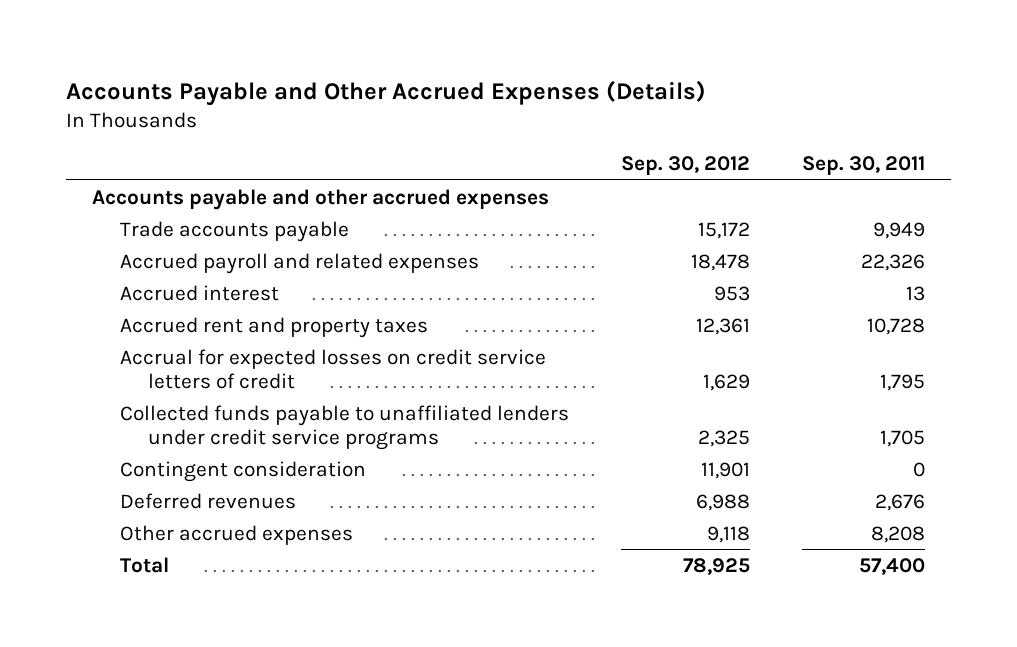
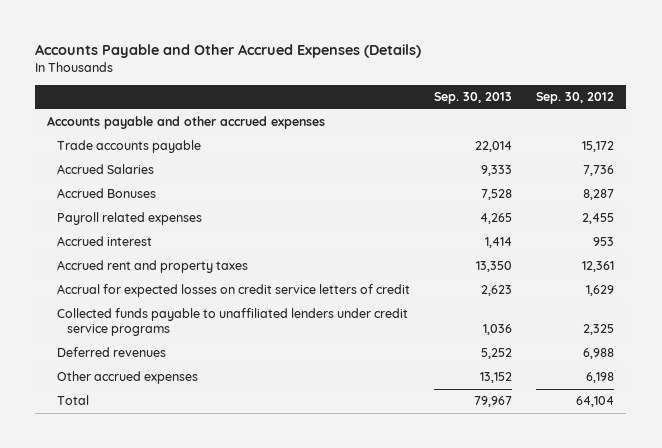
- | Sep. 30, 2012 | Sep. 30, 2011
+ | Sep. 30, 2013 | Sep. 30, 2012
- Accrued payroll and related expenses | 18,478 | 22,326
+ Accrued Salaries | 9,333 | 7,736
+ Accrued Bonuses | 7,528 | 8,287
+ Payroll related expenses | 4,265 | 2,455
- Contingent consideration | 11,901 | 0
- Other accrued expenses | 9,118 | 8,208
- Total | 78,925 | 57,400
+ Other accrued expenses | 13,152 | 6,198
+ Total | 79,967 | 64,104

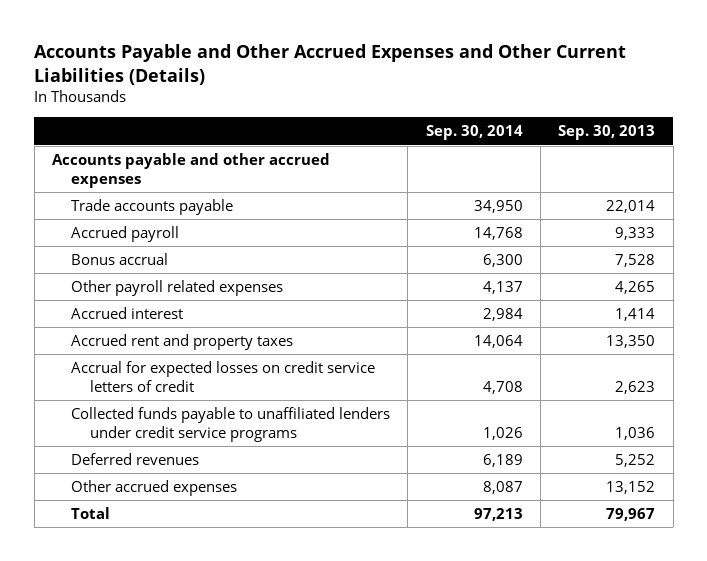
- Accounts Payable and Other Accrued Expenses (Details)
+ Accounts Payable and Other Accrued Expenses and Other Current Liabilities (Details)
- | Sep. 30, 2013 | Sep. 30, 2012
+ | Sep. 30, 2014 | Sep. 30, 2013
- Accrued Salaries | 9,333 | 7,736
- Accrued Bonuses | 7,528 | 8,287
- Payroll related expenses | 4,265 | 2,455
+ Accrued payroll | 14,768 | 9,333
+ Bonus accrual | 6,300 | 7,528
+ Other payroll related expenses | 4,137 | 4,265

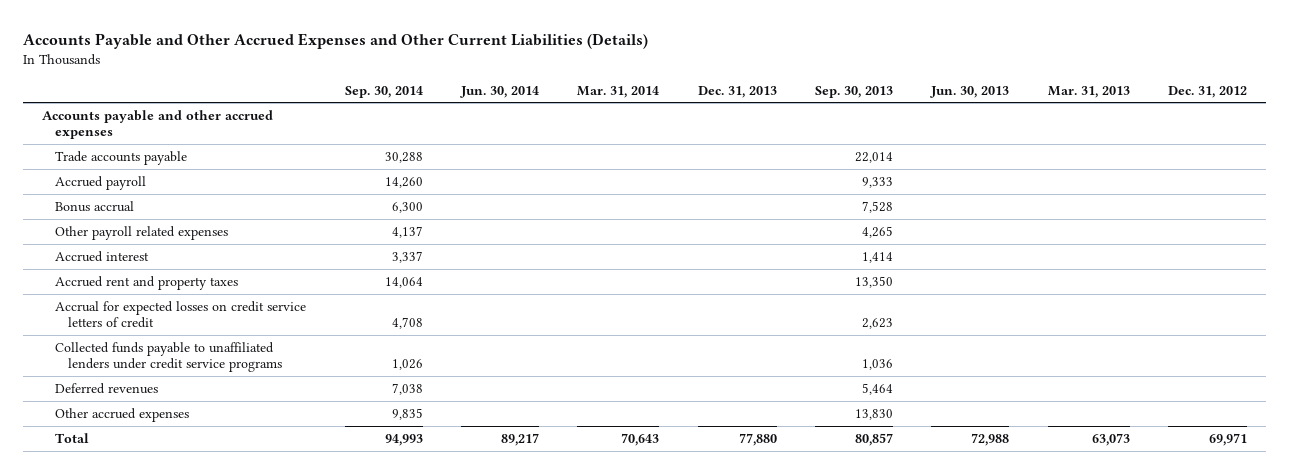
- | Sep. 30, 2014 | Sep. 30, 2013
+ | Sep. 30, 2014 | Jun. 30, 2014 | Mar. 31, 2014 | Dec. 31, 2013 | Sep. 30, 2013 | Jun. 30, 2013 | Mar. 31, 2013 | Dec. 31, 2012
- Trade accounts payable | 34,950 | 22,014
- Accrued payroll | 14,768 | 9,333
+ Trade accounts payable | 30,288 | | | | 22,014 | | |
+ Accrued payroll | 14,260 | | | | 9,333 | | |
- Accrued interest | 2,984 | 1,414
+ Accrued interest | 3,337 | | | | 1,414 | | |
- Deferred revenues | 6,189 | 5,252
- Other accrued expenses | 8,087 | 13,152
- Total | 97,213 | 79,967
+ Deferred revenues | 7,038 | | | | 5,464 | | |
+ Other accrued expenses | 9,835 | | | | 13,830 | | |
+ Total | 94,993 | 89,217 | 70,643 | 77,880 | 80,857 | 72,988 | 63,073 | 69,971

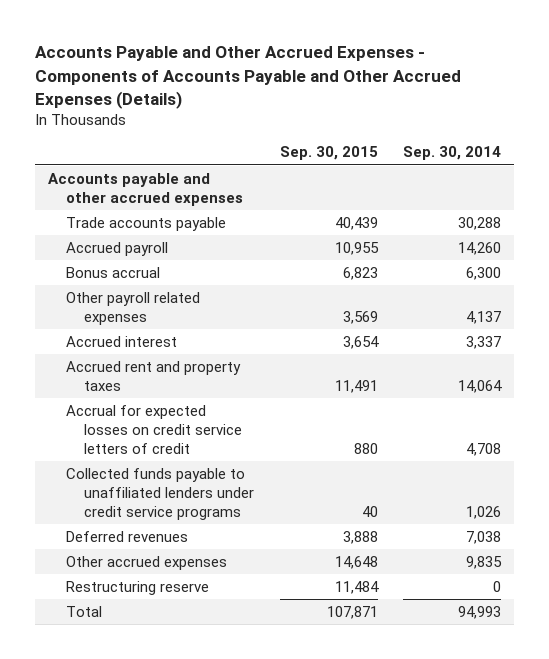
- Accounts Payable and Other Accrued Expenses and Other Current Liabilities (Details)
+ Accounts Payable and Other Accrued Expenses - Components of Accounts Payable and Other Accrued Expenses (Details)
- | Sep. 30, 2014 | Jun. 30, 2014 | Mar. 31, 2014 | Dec. 31, 2013 | Sep. 30, 2013 | Jun. 30, 2013 | Mar. 31, 2013 | Dec. 31, 2012
+ | Sep. 30, 2015 | Sep. 30, 2014
+ Restructuring reserve | 11,484 | 0

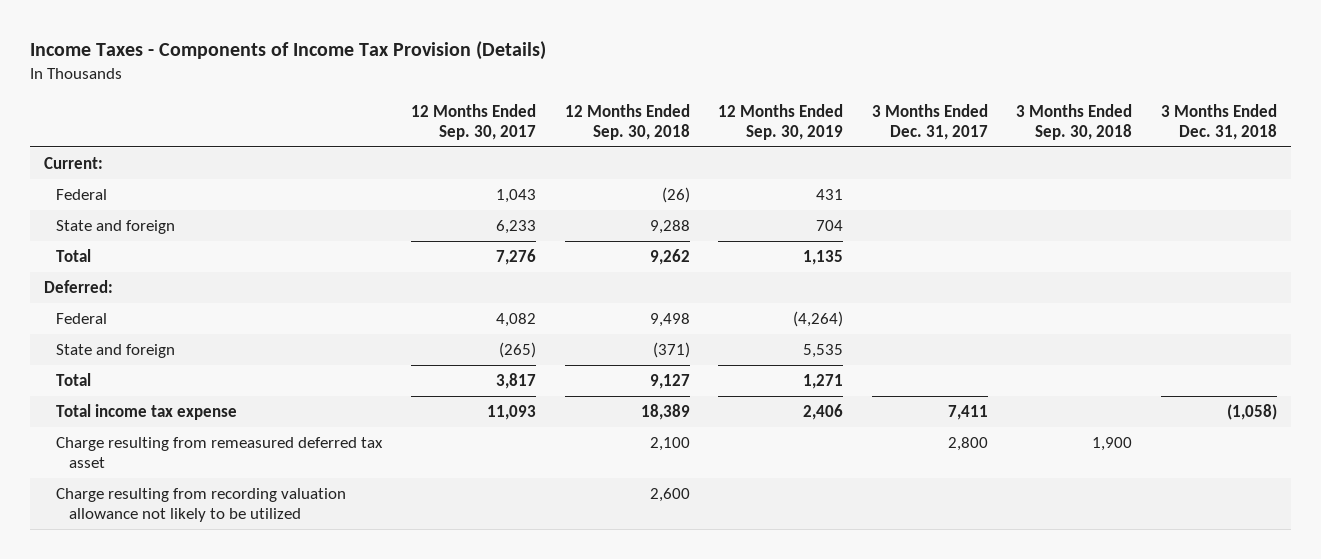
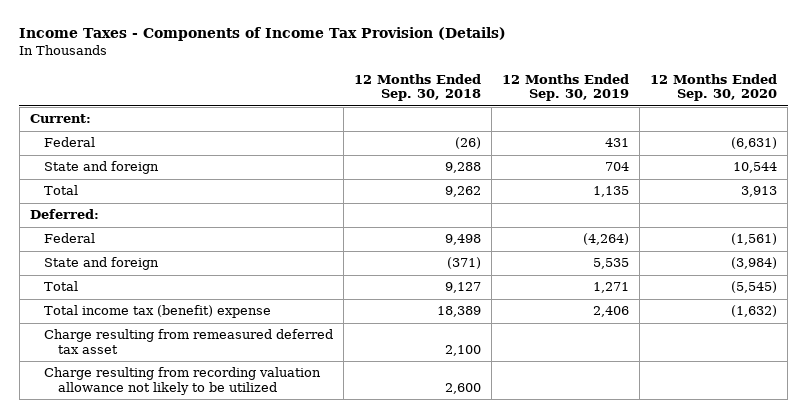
- | 12 Months Ended Sep. 30, 2017 | 12 Months Ended Sep. 30, 2018 | 12 Months Ended Sep. 30, 2019 | 3 Months Ended Dec. 31, 2017 | 3 Months Ended Sep. 30, 2018 | 3 Months Ended Dec. 31, 2018
+ | 12 Months Ended Sep. 30, 2018 | 12 Months Ended Sep. 30, 2019 | 12 Months Ended Sep. 30, 2020
- Total income tax expense | 11,093 | 18,389 | 2,406 | 7,411 | | (1,058)
+ Total income tax (benefit) expense | 18,389 | 2,406 | (1,632)

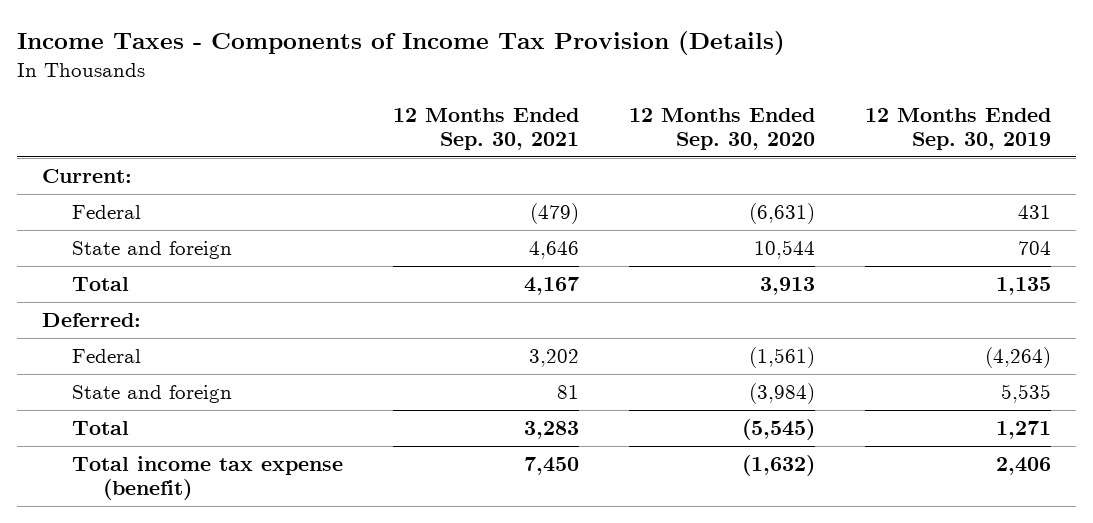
- | 12 Months Ended Sep. 30, 2018 | 12 Months Ended Sep. 30, 2019 | 12 Months Ended Sep. 30, 2020
+ | 12 Months Ended Sep. 30, 2021 | 12 Months Ended Sep. 30, 2020 | 12 Months Ended Sep. 30, 2019
- Total income tax (benefit) expense | 18,389 | 2,406 | (1,632)
- Charge resulting from remeasured deferred tax asset | 2,100 | |
- Charge resulting from recording valuation allowance not likely to be utilized | 2,600 | |
+ Total income tax expense (benefit) | 7,450 | (1,632) | 2,406

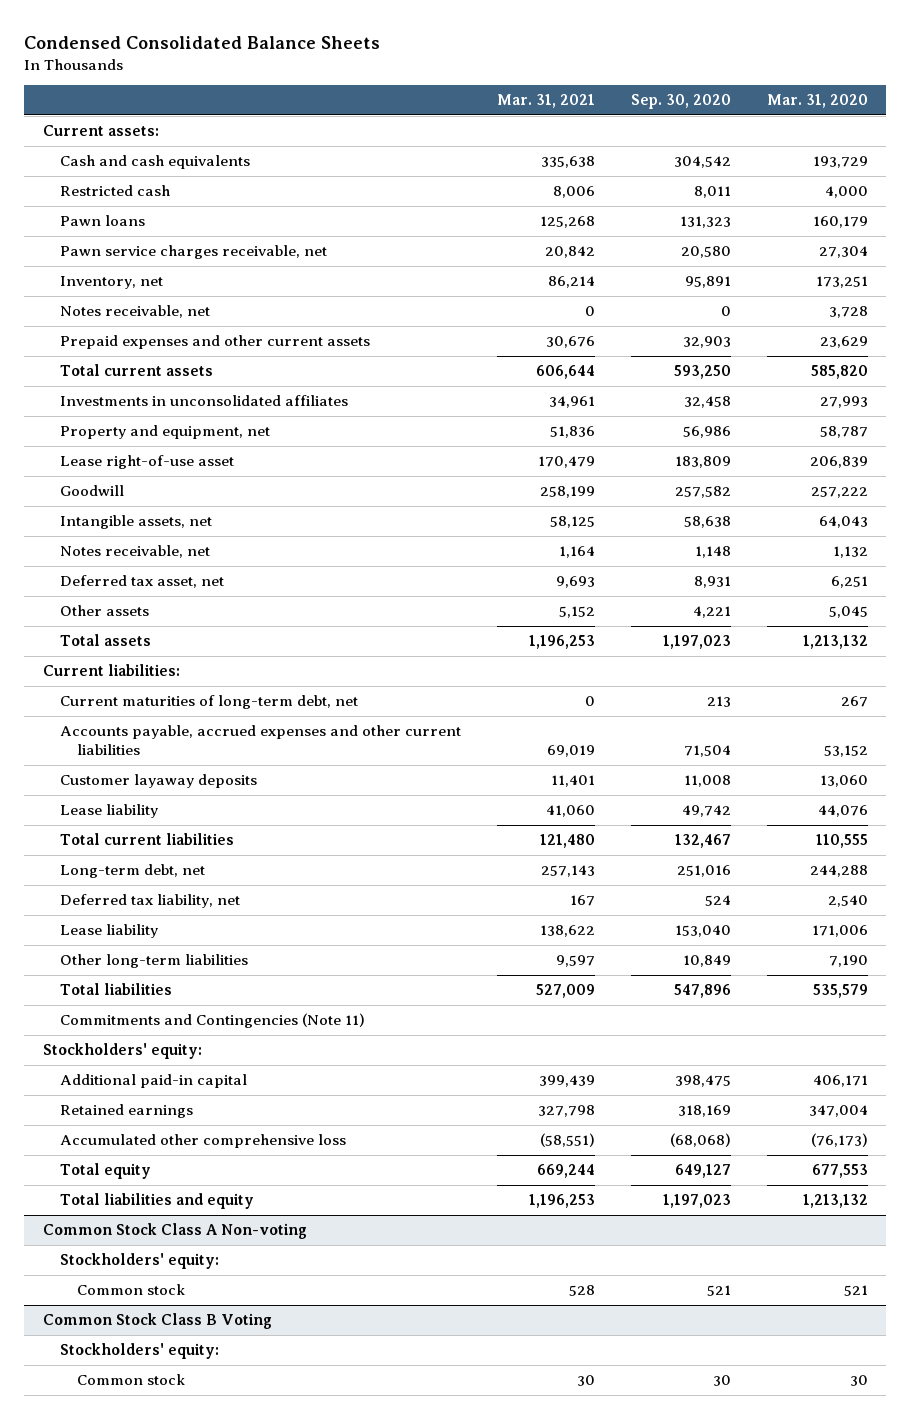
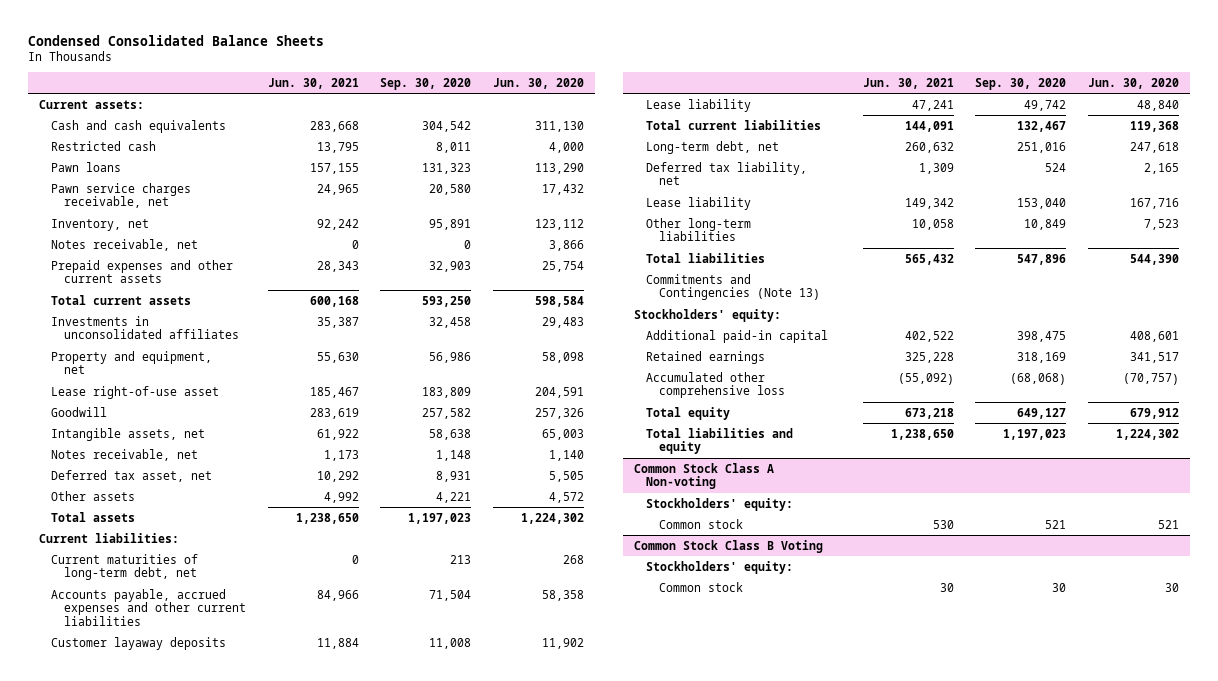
- | Mar. 31, 2021 | Sep. 30, 2020 | Mar. 31, 2020
+ | Jun. 30, 2021 | Sep. 30, 2020 | Jun. 30, 2020
- Commitments and Contingencies (Note 11)
+ Commitments and Contingencies (Note 13)

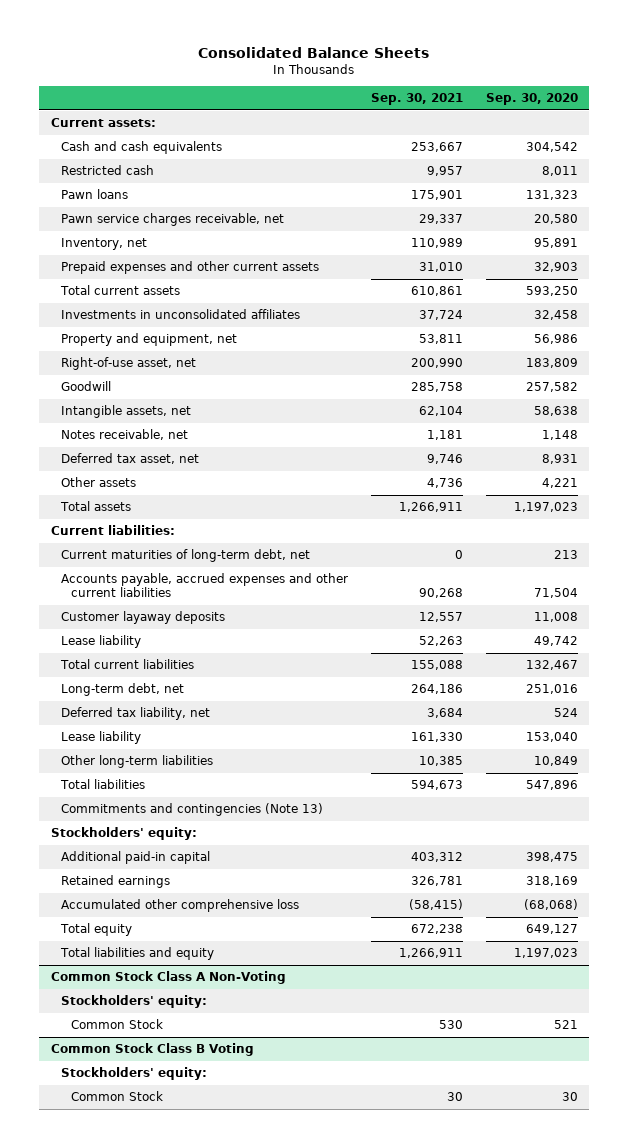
- Condensed Consolidated Balance Sheets
+ Consolidated Balance Sheets
- | Jun. 30, 2021 | Sep. 30, 2020 | Jun. 30, 2020
+ | Sep. 30, 2021 | Sep. 30, 2020
- Notes receivable, net | 0 | 0 | 3,866
- Lease right-of-use asset | 185,467 | 183,809 | 204,591
+ Right-of-use asset, net | 200,990 | 183,809
- Commitments and Contingencies (Note 13)
+ Commitments and contingencies (Note 13)
- Common Stock Class A Non-voting
+ Common Stock Class A Non-Voting
- Common stock | 530 | 521 | 521
+ Common Stock | 530 | 521
@ Common Stock Class B Voting
- Common stock | 30 | 30 | 30
+ Common Stock | 30 | 30

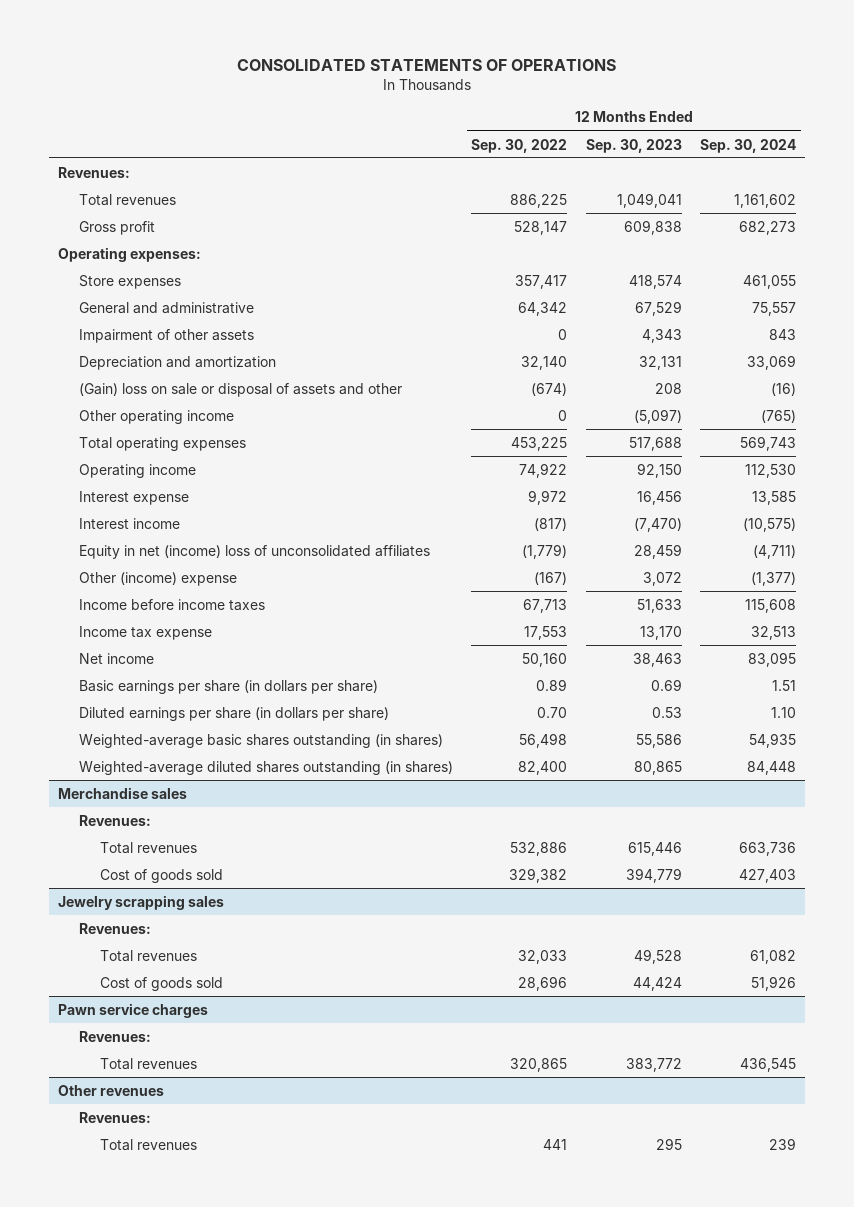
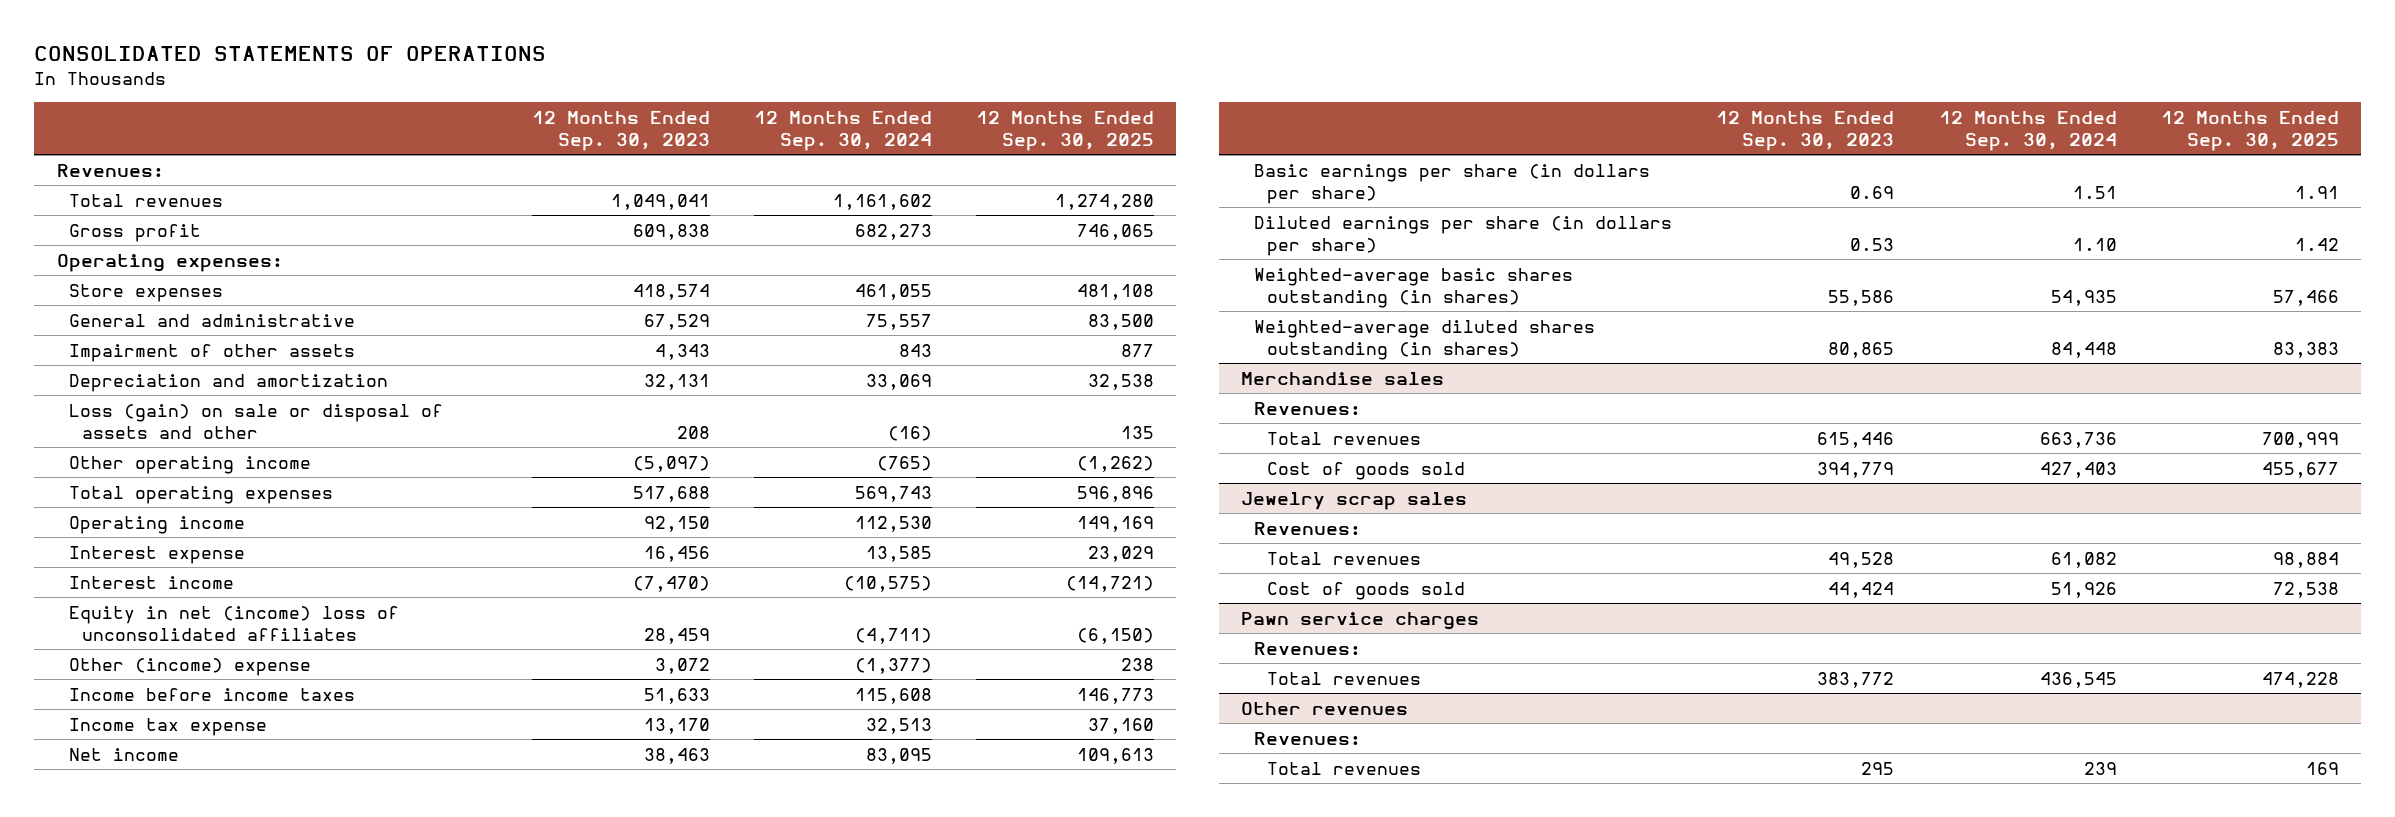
- | 12 Months Ended Sep. 30, 2022 | 12 Months Ended Sep. 30, 2023 | 12 Months Ended Sep. 30, 2024
+ | 12 Months Ended Sep. 30, 2023 | 12 Months Ended Sep. 30, 2024 | 12 Months Ended Sep. 30, 2025
- (Gain) loss on sale or disposal of assets and other | (674) | 208 | (16)
+ Loss (gain) on sale or disposal of assets and other | 208 | (16) | 135
- Jewelry scrapping sales
+ Jewelry scrap sales

